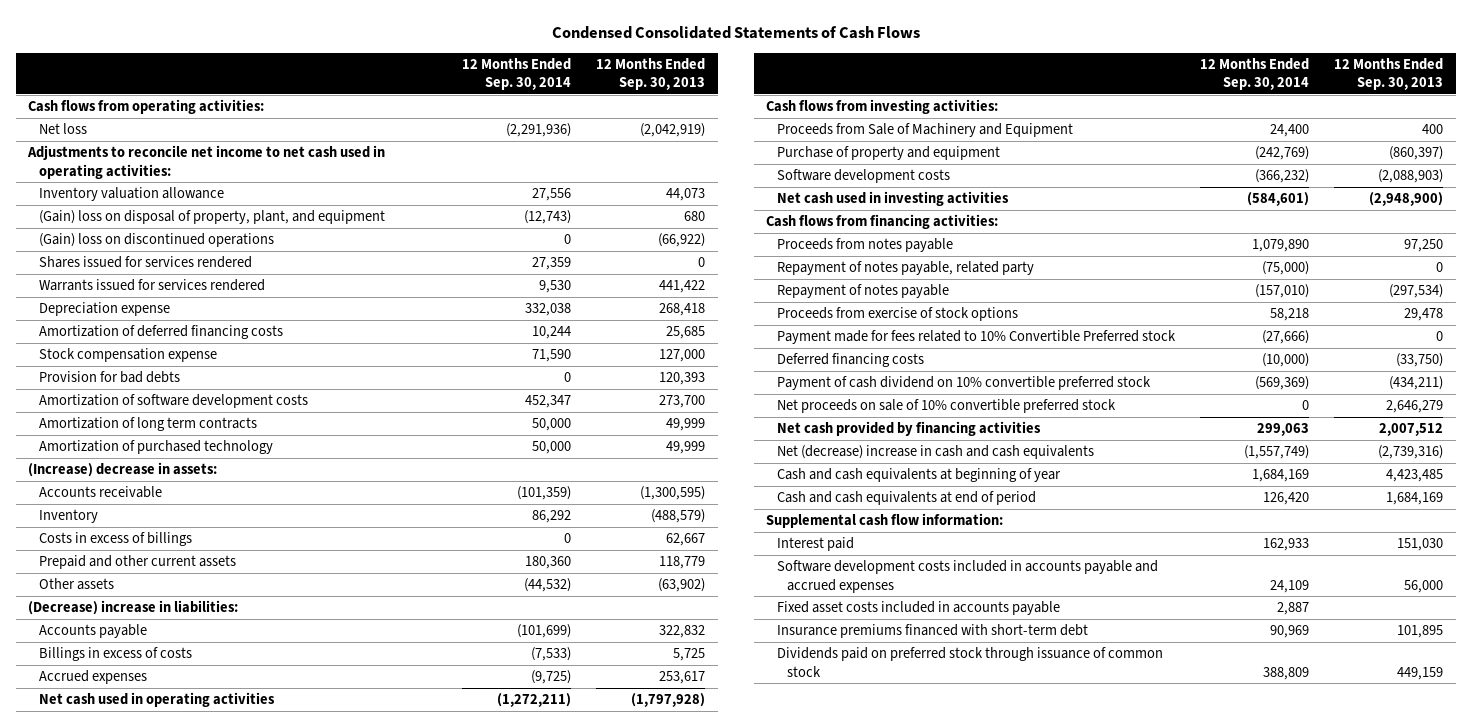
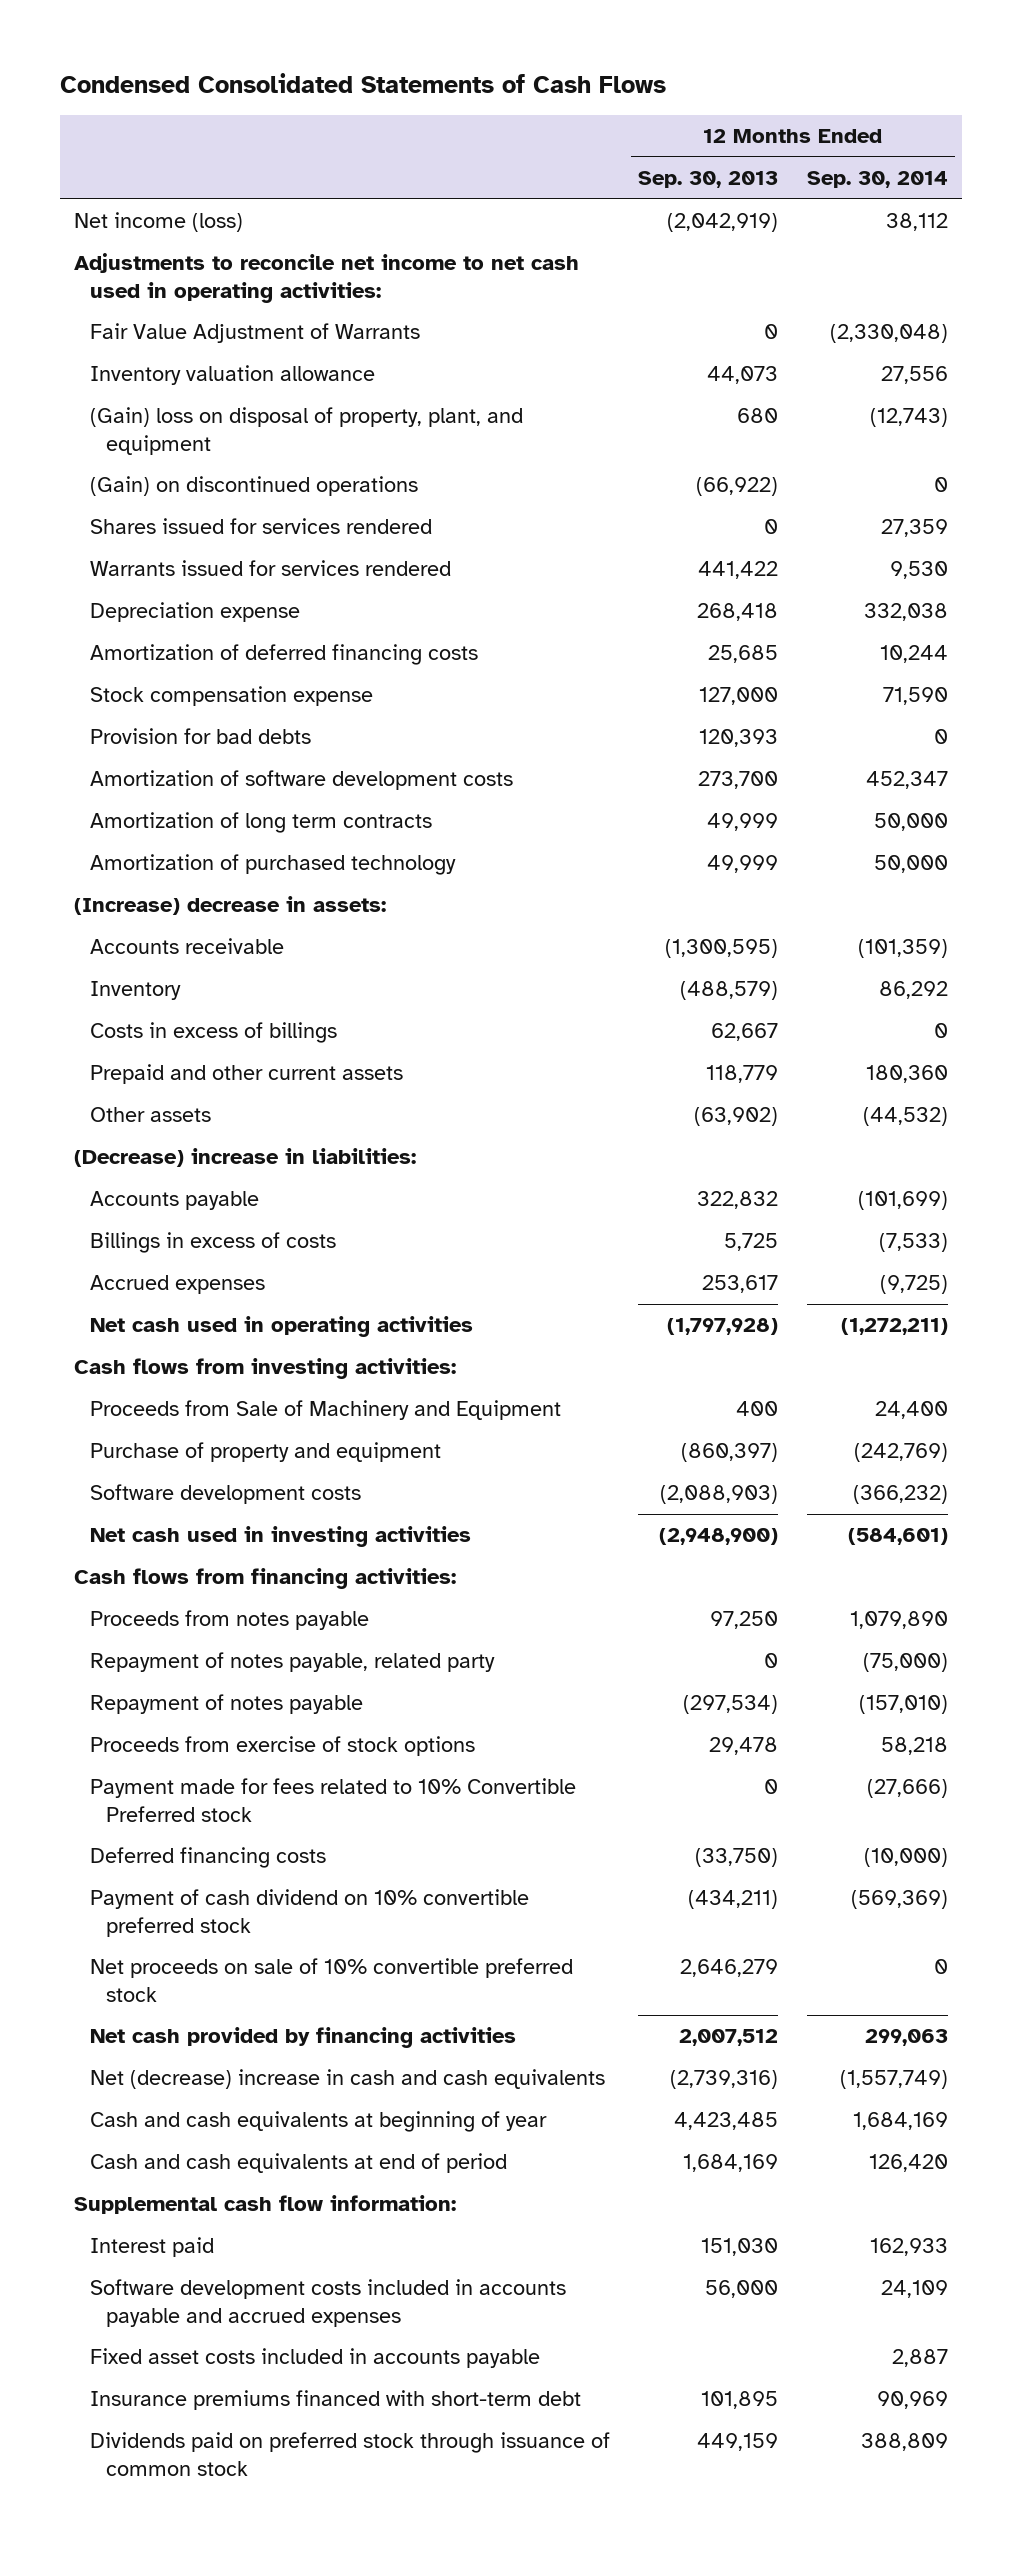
- | 12 Months Ended Sep. 30, 2014 | 12 Months Ended Sep. 30, 2013
+ | 12 Months Ended Sep. 30, 2013 | 12 Months Ended Sep. 30, 2014
- Cash flows from operating activities:
- Net loss | (2,291,936) | (2,042,919)
+ Net income (loss) | (2,042,919) | 38,112
+ Fair Value Adjustment of Warrants | 0 | (2,330,048)
- (Gain) loss on discontinued operations | 0 | (66,922)
+ (Gain) on discontinued operations | (66,922) | 0

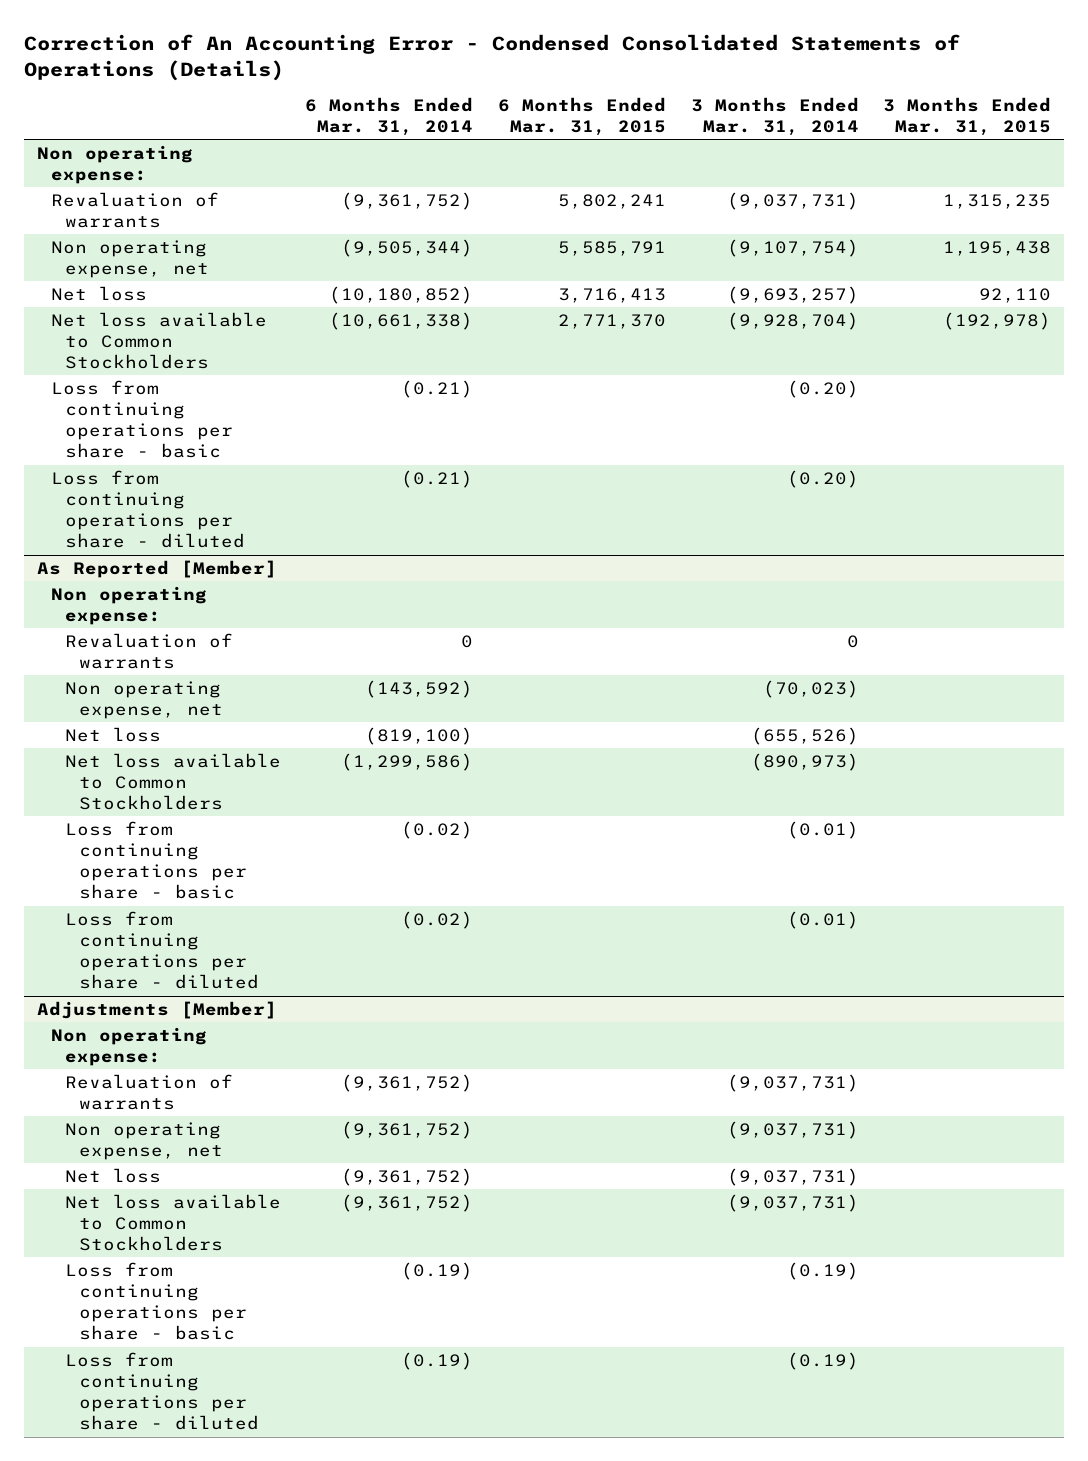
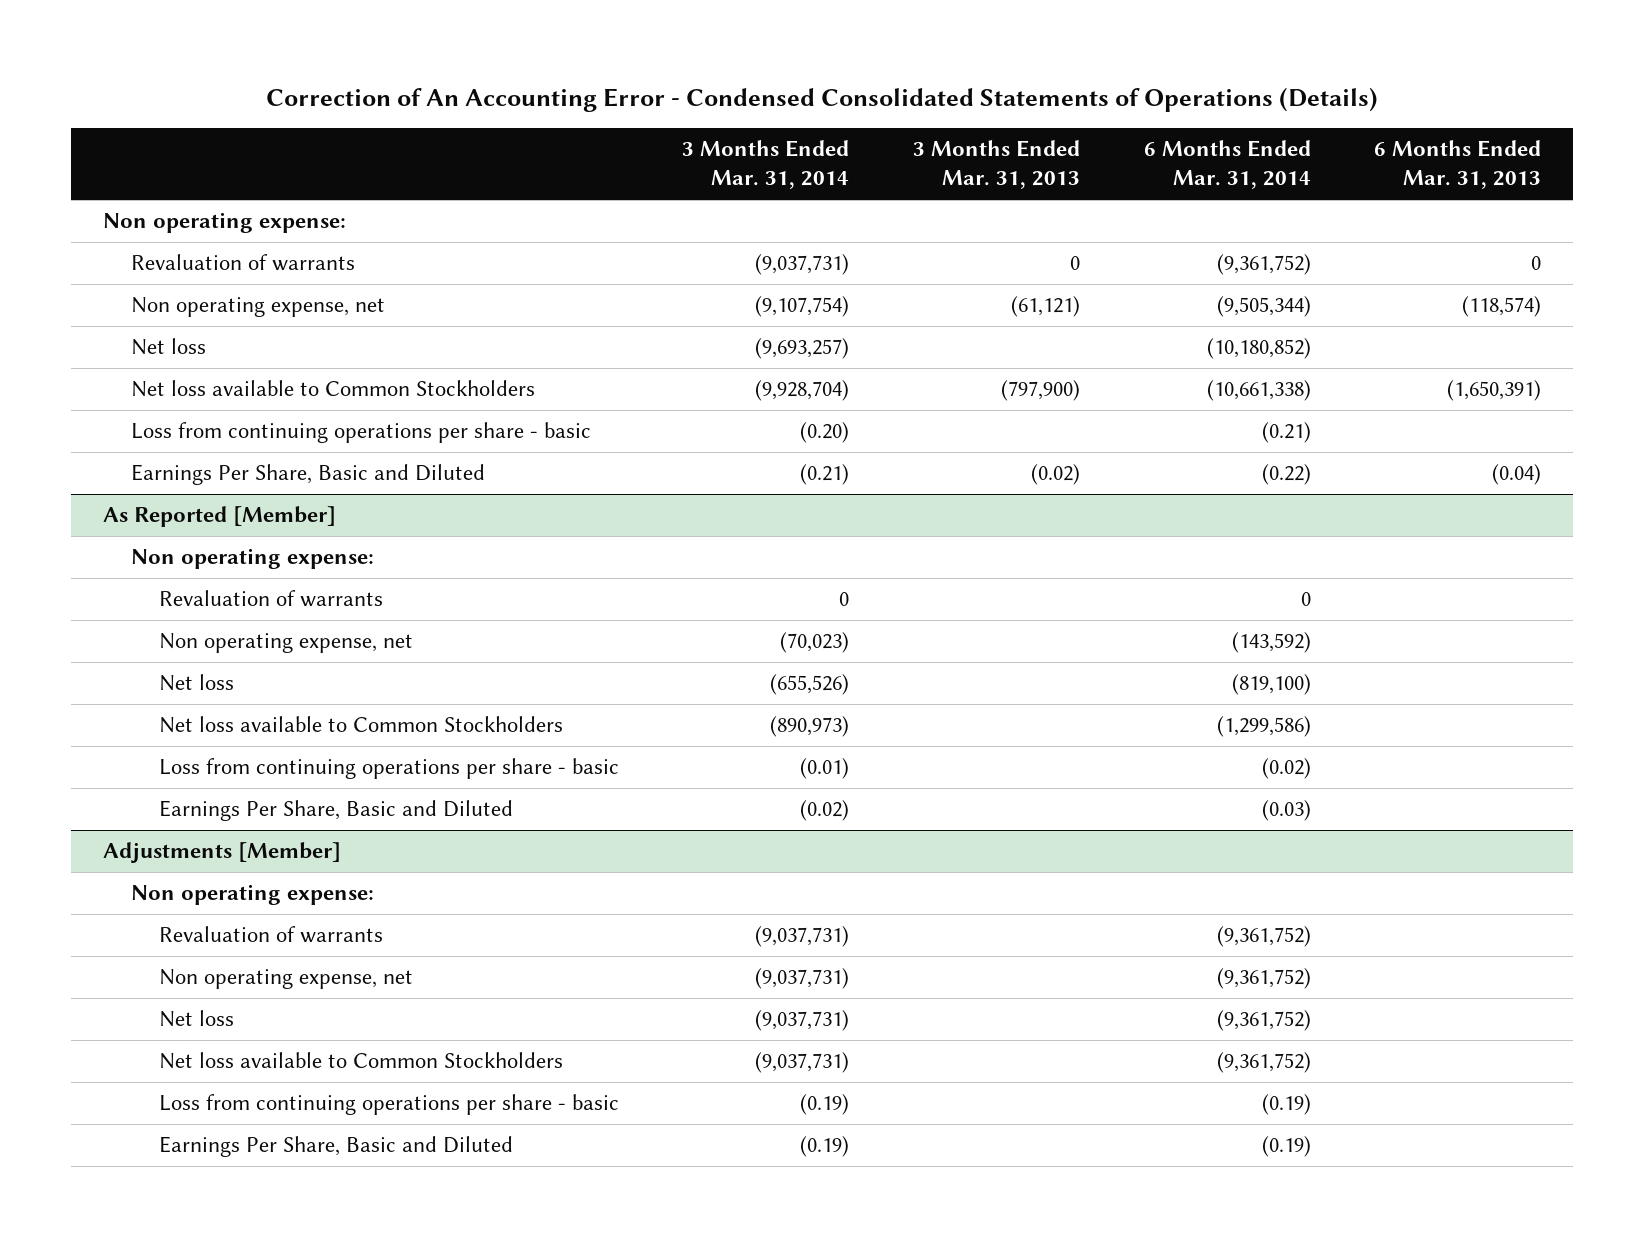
- | 6 Months Ended Mar. 31, 2014 | 6 Months Ended Mar. 31, 2015 | 3 Months Ended Mar. 31, 2014 | 3 Months Ended Mar. 31, 2015
+ | 3 Months Ended Mar. 31, 2014 | 3 Months Ended Mar. 31, 2013 | 6 Months Ended Mar. 31, 2014 | 6 Months Ended Mar. 31, 2013
- Loss from continuing operations per share - diluted | (0.21) | | (0.20) |
+ Earnings Per Share, Basic and Diluted | (0.21) | (0.02) | (0.22) | (0.04)
@ As Reported [Member]
- Loss from continuing operations per share - diluted | (0.02) | | (0.01) |
+ Earnings Per Share, Basic and Diluted | (0.02) | | (0.03) |
@ Adjustments [Member]
- Loss from continuing operations per share - diluted | (0.19) | | (0.19) |
+ Earnings Per Share, Basic and Diluted | (0.19) | | (0.19) |

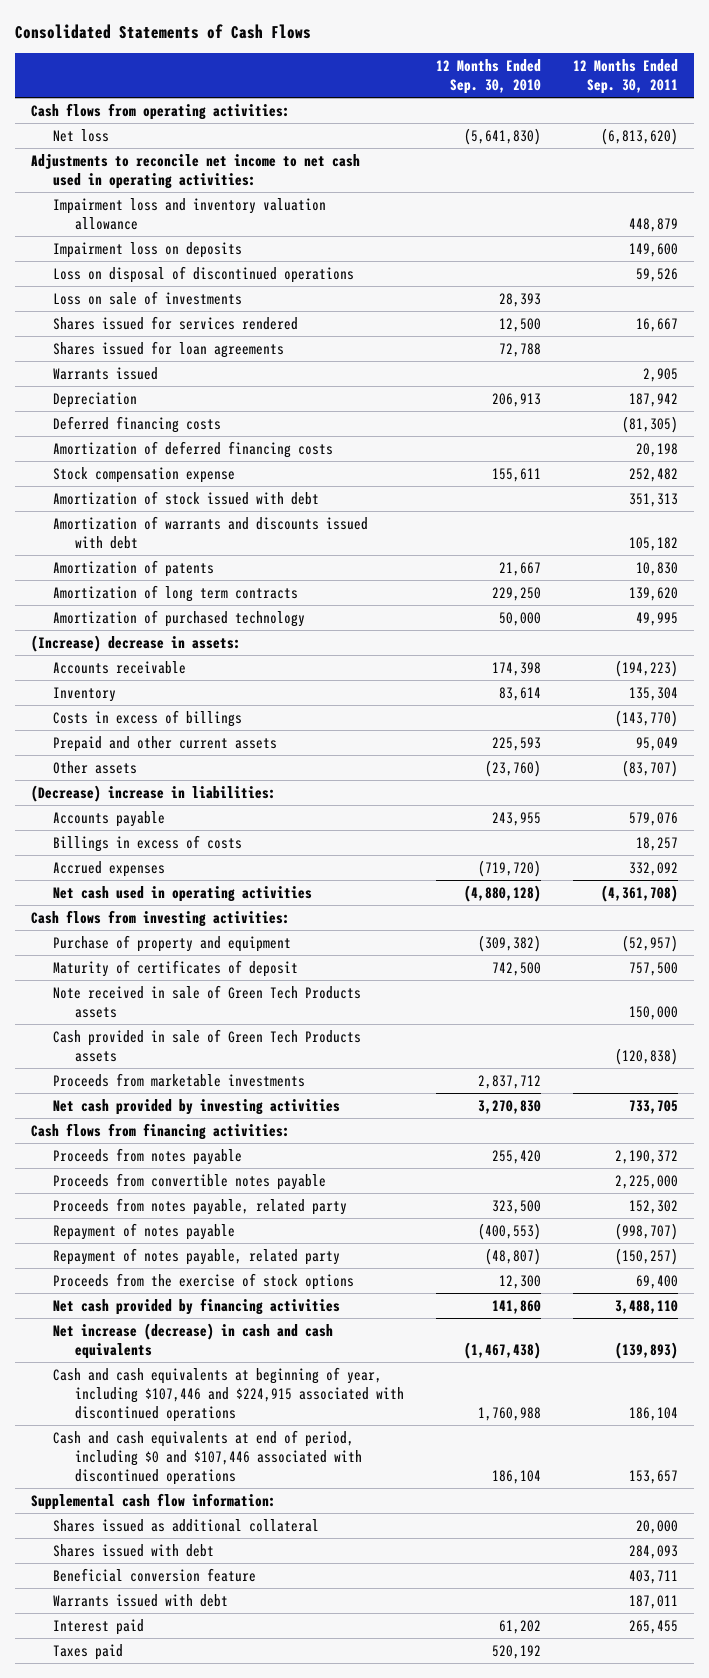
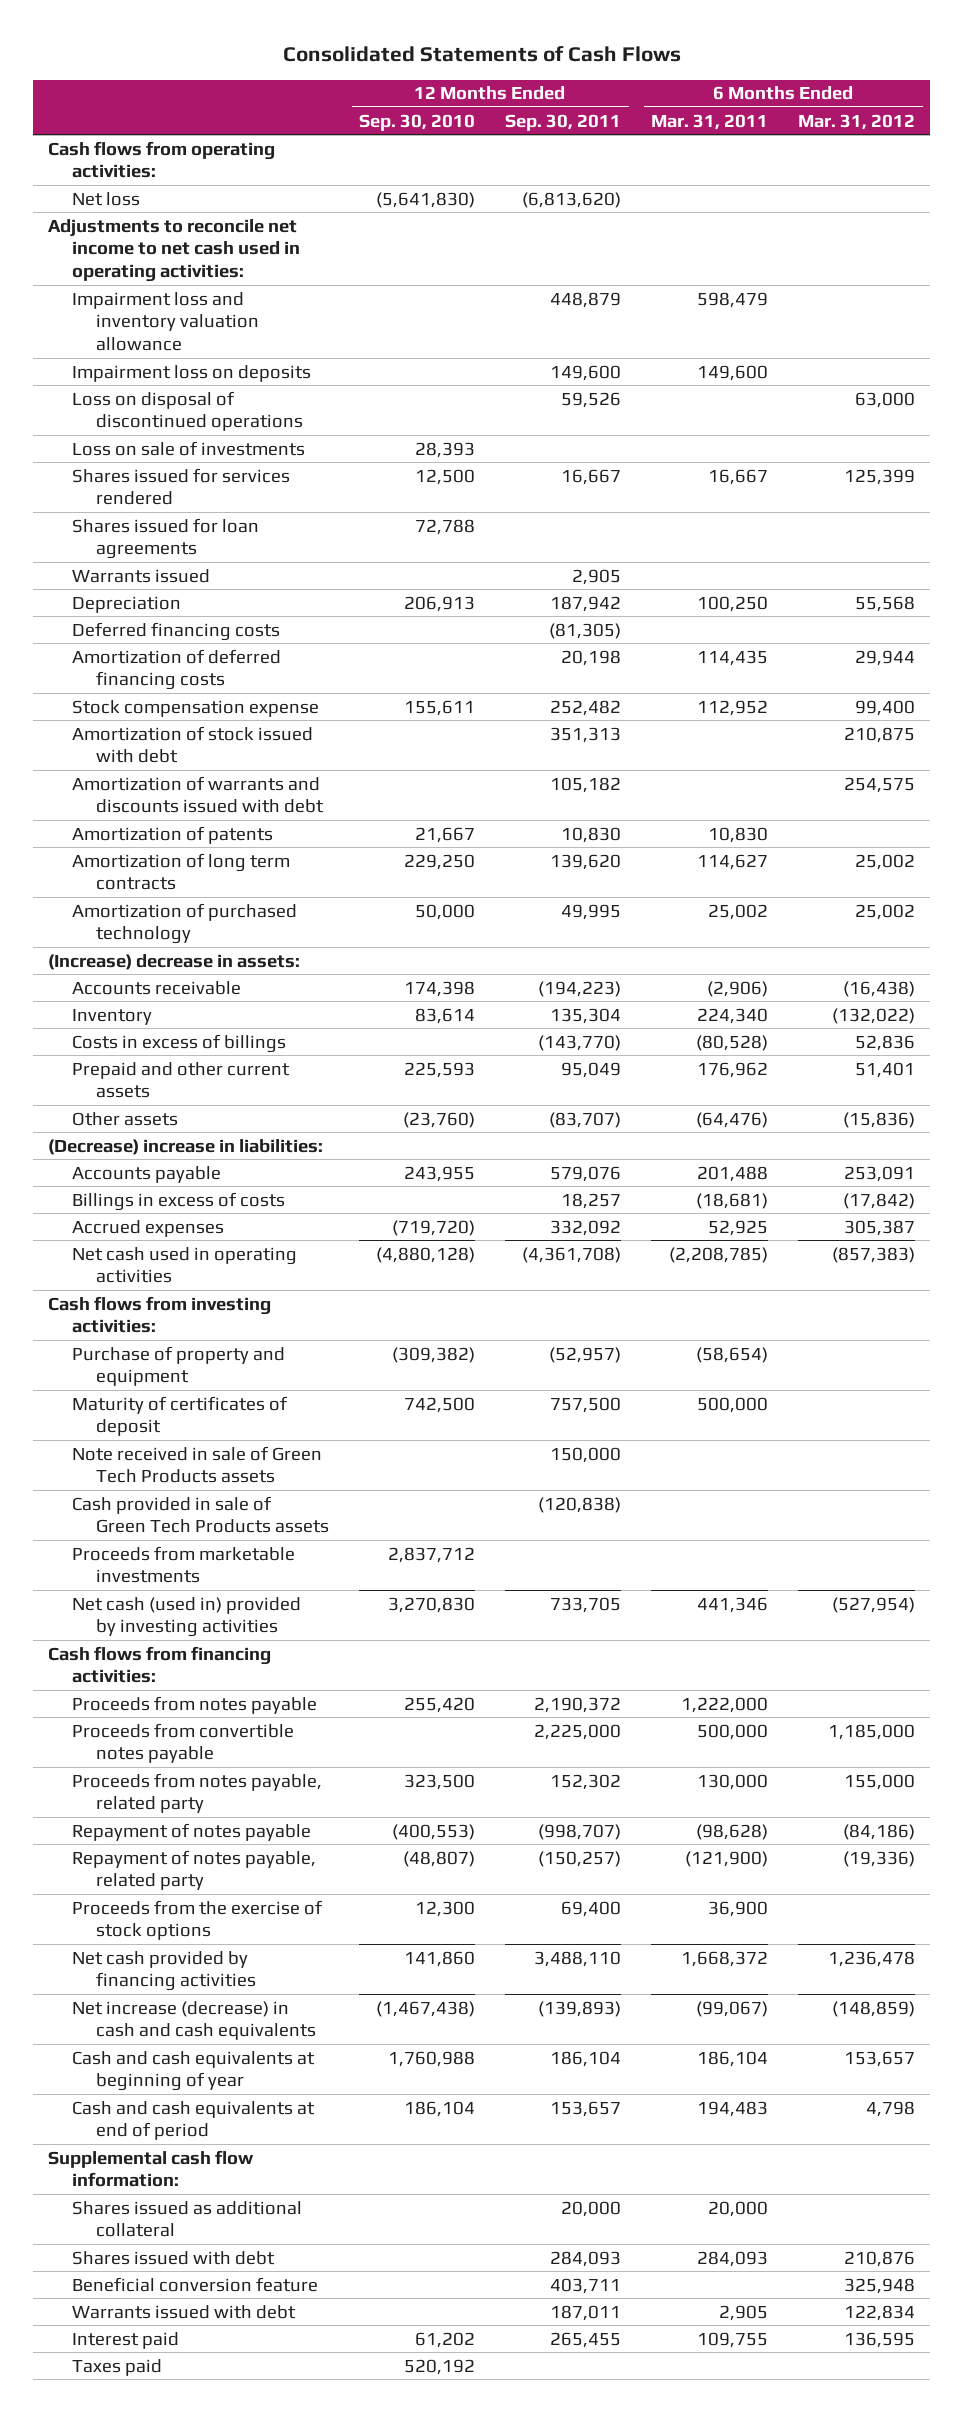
- | 12 Months Ended Sep. 30, 2010 | 12 Months Ended Sep. 30, 2011
+ | 12 Months Ended Sep. 30, 2010 | 12 Months Ended Sep. 30, 2011 | 6 Months Ended Mar. 31, 2011 | 6 Months Ended Mar. 31, 2012
- Net cash provided by investing activities | 3,270,830 | 733,705
+ Net cash (used in) provided by investing activities | 3,270,830 | 733,705 | 441,346 | (527,954)
- Cash and cash equivalents at beginning of year, including $107,446 and $224,915 associated with discontinued operations | 1,760,988 | 186,104
- Cash and cash equivalents at end of period, including $0 and $107,446 associated with discontinued operations | 186,104 | 153,657
+ Cash and cash equivalents at beginning of year | 1,760,988 | 186,104 | 186,104 | 153,657
+ Cash and cash equivalents at end of period | 186,104 | 153,657 | 194,483 | 4,798

